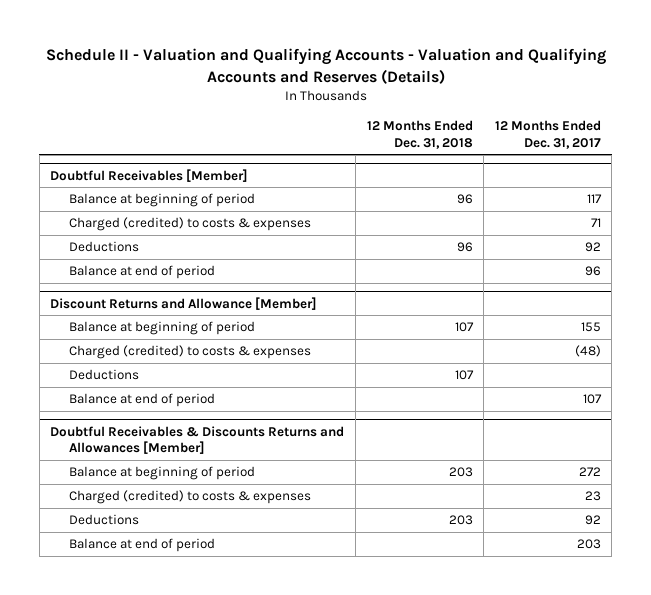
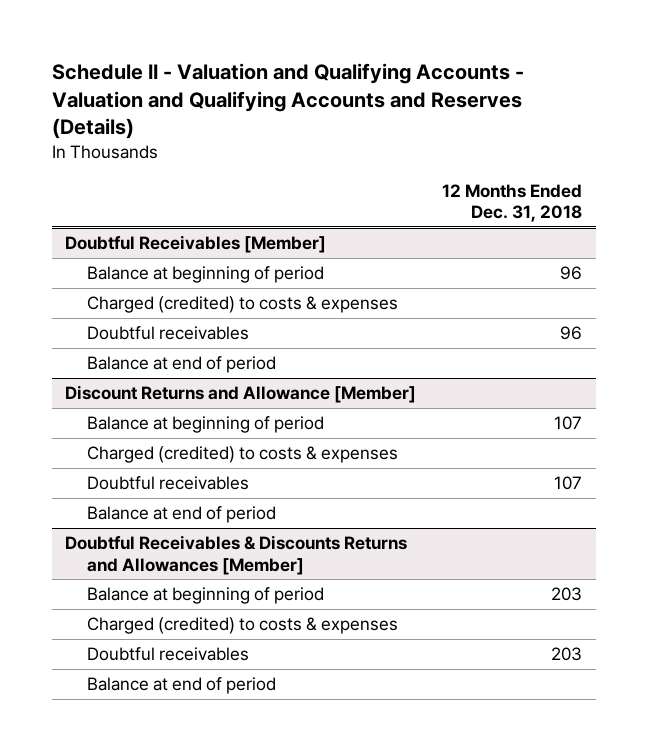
- | 12 Months Ended Dec. 31, 2018 | 12 Months Ended Dec. 31, 2017
+ | 12 Months Ended Dec. 31, 2018
@ Doubtful Receivables [Member]
- Deductions | 96 | 92
+ Doubtful receivables | 96
@ Discount Returns and Allowance [Member]
- Deductions | 107 |
+ Doubtful receivables | 107
@ Doubtful Receivables & Discounts Returns and Allowances [Member]
- Deductions | 203 | 92
+ Doubtful receivables | 203

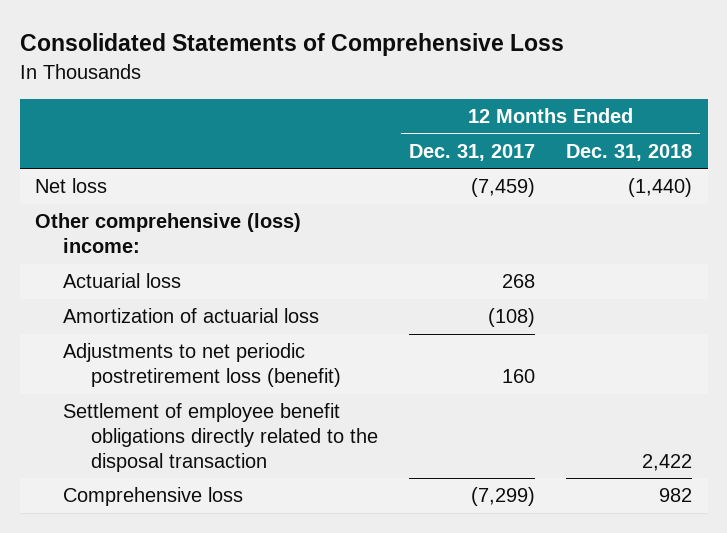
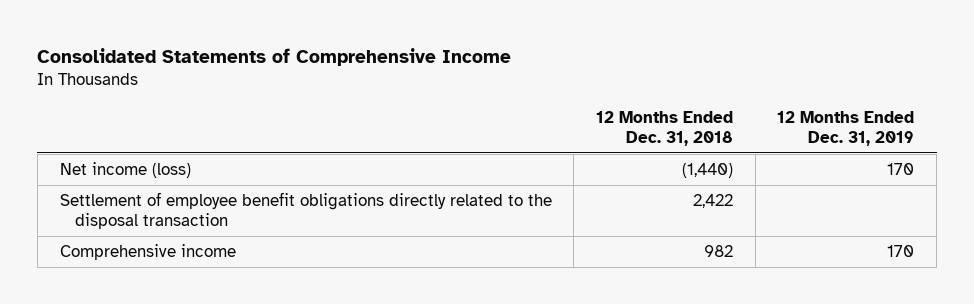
- Consolidated Statements of Comprehensive Loss
+ Consolidated Statements of Comprehensive Income
- | 12 Months Ended Dec. 31, 2017 | 12 Months Ended Dec. 31, 2018
+ | 12 Months Ended Dec. 31, 2018 | 12 Months Ended Dec. 31, 2019
- Net loss | (7,459) | (1,440)
- Other comprehensive (loss) income:
- Actuarial loss | 268 |
- Amortization of actuarial loss | (108) |
- Adjustments to net periodic postretirement loss (benefit) | 160 |
+ Net income (loss) | (1,440) | 170
- Comprehensive loss | (7,299) | 982
+ Comprehensive income | 982 | 170

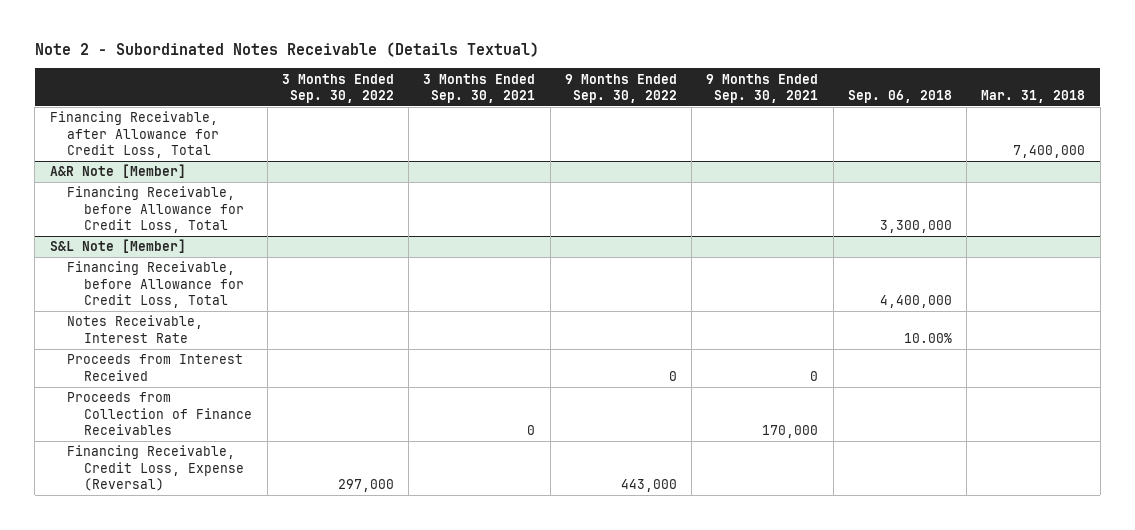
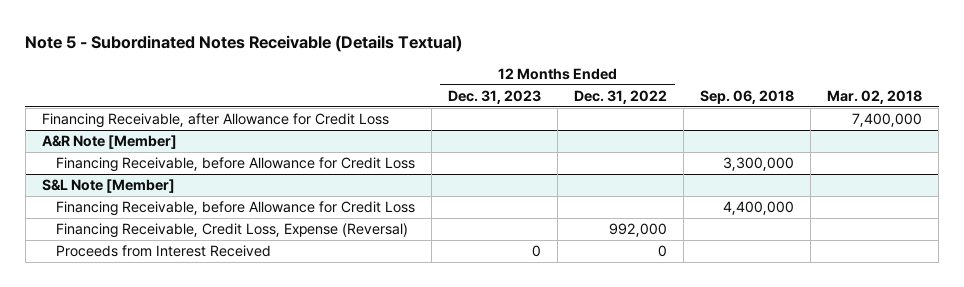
- Note 2 - Subordinated Notes Receivable (Details Textual)
+ Note 5 - Subordinated Notes Receivable (Details Textual)
- | 3 Months Ended Sep. 30, 2022 | 3 Months Ended Sep. 30, 2021 | 9 Months Ended Sep. 30, 2022 | 9 Months Ended Sep. 30, 2021 | Sep. 06, 2018 | Mar. 31, 2018
+ | 12 Months Ended Dec. 31, 2023 | 12 Months Ended Dec. 31, 2022 | Sep. 06, 2018 | Mar. 02, 2018
- Financing Receivable, after Allowance for Credit Loss, Total | | | | | | 7,400,000
+ Financing Receivable, after Allowance for Credit Loss | | | | 7,400,000
@ A&R Note [Member]
- Financing Receivable, before Allowance for Credit Loss, Total | | | | | 3,300,000 |
+ Financing Receivable, before Allowance for Credit Loss | | | 3,300,000 |
@ S&L Note [Member]
- Financing Receivable, before Allowance for Credit Loss, Total | | | | | 4,400,000 |
- Notes Receivable, Interest Rate | | | | | 10.00% |
- Proceeds from Collection of Finance Receivables | | 0 | | 170,000 | |
+ Financing Receivable, before Allowance for Credit Loss | | | 4,400,000 |
moved down: Proceeds from Interest Received | 0 | 0 | |

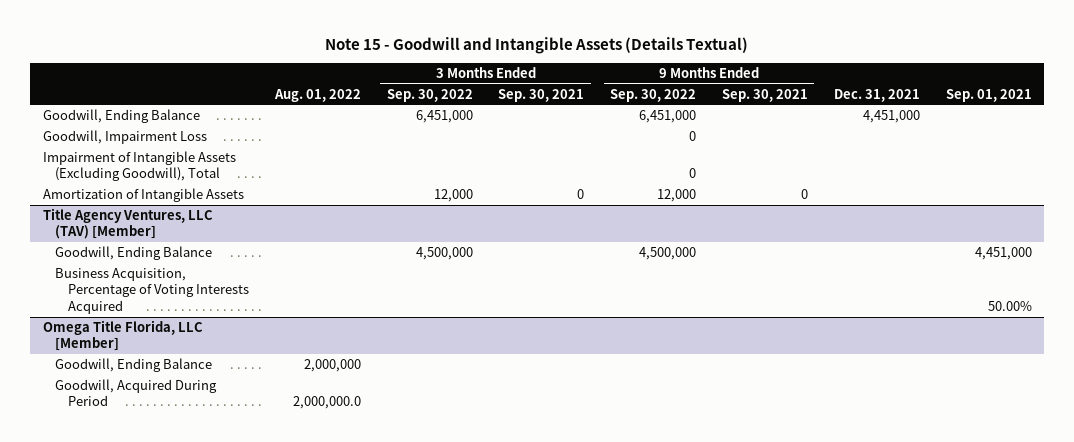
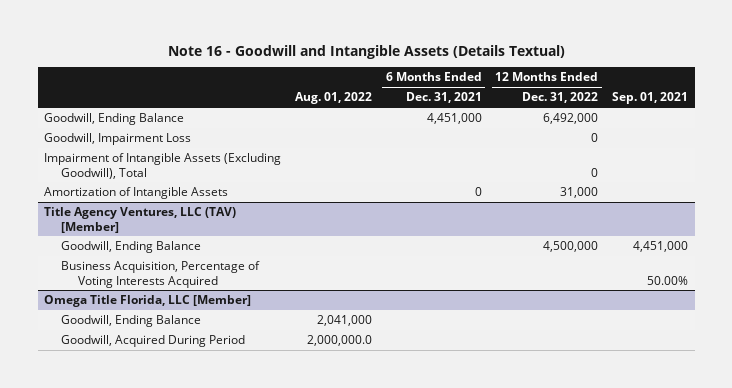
- Note 15 - Goodwill and Intangible Assets (Details Textual)
+ Note 16 - Goodwill and Intangible Assets (Details Textual)
- | Aug. 01, 2022 | 3 Months Ended Sep. 30, 2022 | 3 Months Ended Sep. 30, 2021 | 9 Months Ended Sep. 30, 2022 | 9 Months Ended Sep. 30, 2021 | Dec. 31, 2021 | Sep. 01, 2021
+ | Aug. 01, 2022 | 6 Months Ended Dec. 31, 2021 | 12 Months Ended Dec. 31, 2022 | Sep. 01, 2021
@ Omega Title Florida, LLC [Member]
- Goodwill, Ending Balance | 2,000,000 | | | | | |
+ Goodwill, Ending Balance | 2,041,000 | | |

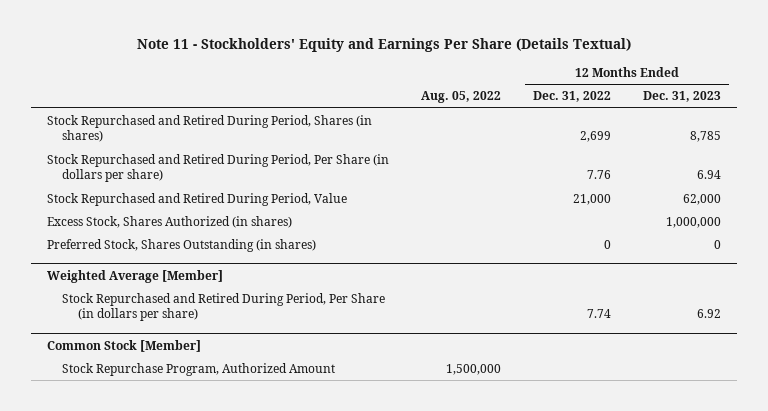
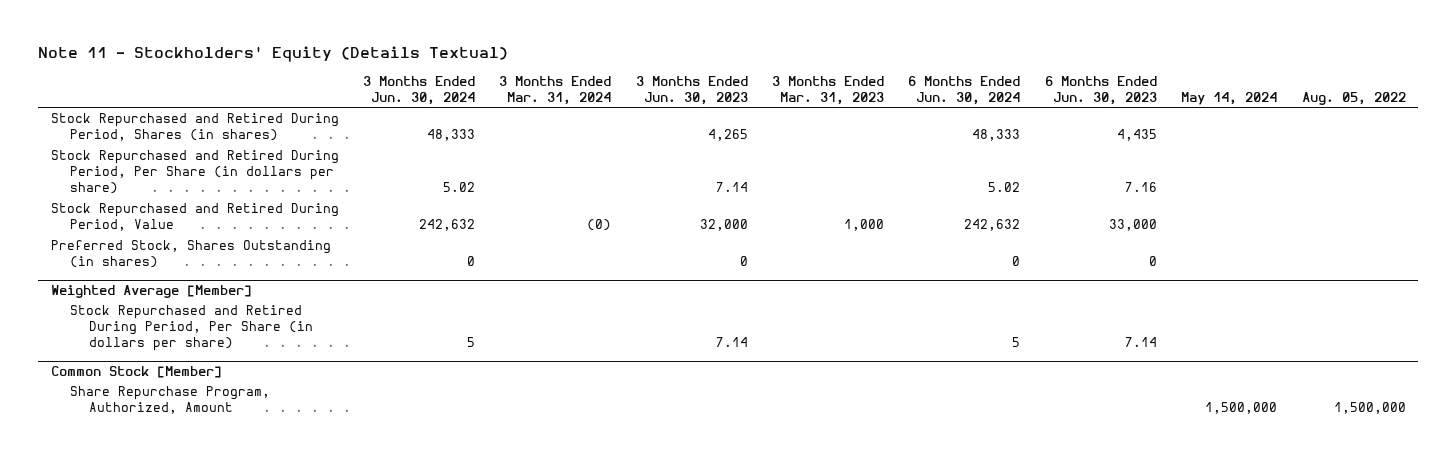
- Note 11 - Stockholders' Equity and Earnings Per Share (Details Textual)
+ Note 11 - Stockholders' Equity (Details Textual)
- | Aug. 05, 2022 | 12 Months Ended Dec. 31, 2022 | 12 Months Ended Dec. 31, 2023
+ | 3 Months Ended Jun. 30, 2024 | 3 Months Ended Mar. 31, 2024 | 3 Months Ended Jun. 30, 2023 | 3 Months Ended Mar. 31, 2023 | 6 Months Ended Jun. 30, 2024 | 6 Months Ended Jun. 30, 2023 | May 14, 2024 | Aug. 05, 2022
- Excess Stock, Shares Authorized (in shares) | | | 1,000,000
@ Common Stock [Member]
- Stock Repurchase Program, Authorized Amount | 1,500,000 | |
+ Share Repurchase Program, Authorized, Amount | | | | | | | 1,500,000 | 1,500,000

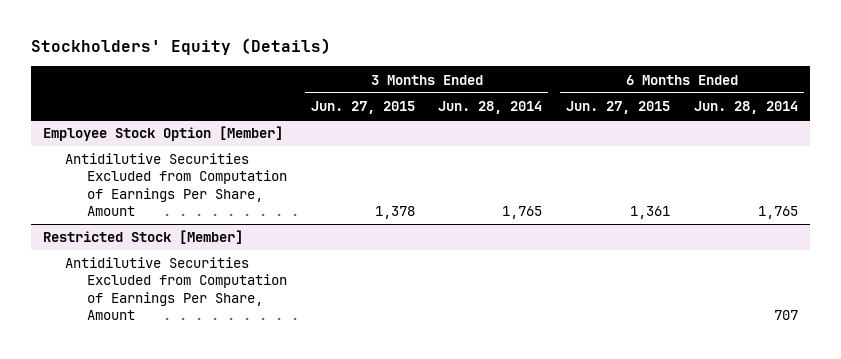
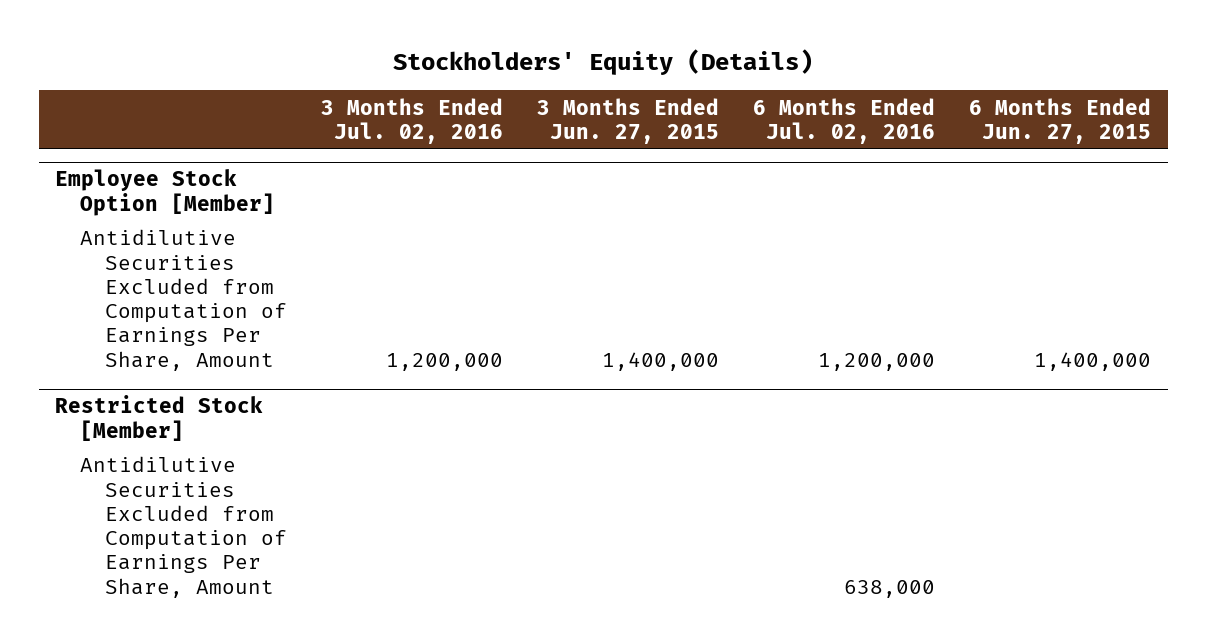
- | 3 Months Ended Jun. 27, 2015 | 3 Months Ended Jun. 28, 2014 | 6 Months Ended Jun. 27, 2015 | 6 Months Ended Jun. 28, 2014
+ | 3 Months Ended Jul. 02, 2016 | 3 Months Ended Jun. 27, 2015 | 6 Months Ended Jul. 02, 2016 | 6 Months Ended Jun. 27, 2015
@ Employee Stock Option [Member]
- Antidilutive Securities Excluded from Computation of Earnings Per Share, Amount | 1,378 | 1,765 | 1,361 | 1,765
+ Antidilutive Securities Excluded from Computation of Earnings Per Share, Amount | 1,200,000 | 1,400,000 | 1,200,000 | 1,400,000

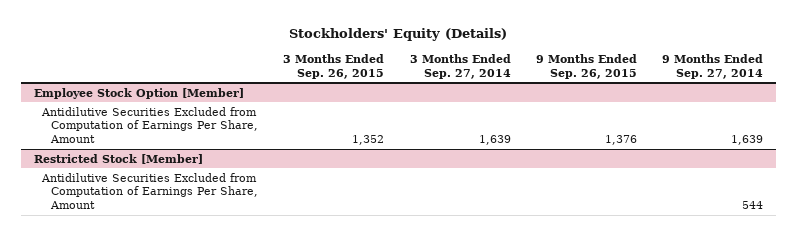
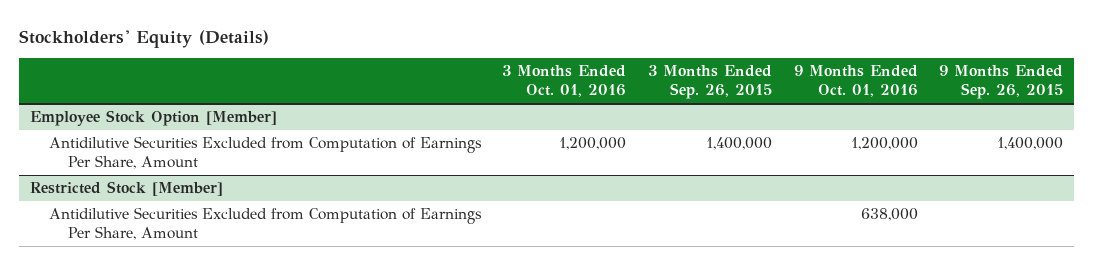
- | 3 Months Ended Sep. 26, 2015 | 3 Months Ended Sep. 27, 2014 | 9 Months Ended Sep. 26, 2015 | 9 Months Ended Sep. 27, 2014
+ | 3 Months Ended Oct. 01, 2016 | 3 Months Ended Sep. 26, 2015 | 9 Months Ended Oct. 01, 2016 | 9 Months Ended Sep. 26, 2015
@ Employee Stock Option [Member]
- Antidilutive Securities Excluded from Computation of Earnings Per Share, Amount | 1,352 | 1,639 | 1,376 | 1,639
+ Antidilutive Securities Excluded from Computation of Earnings Per Share, Amount | 1,200,000 | 1,400,000 | 1,200,000 | 1,400,000

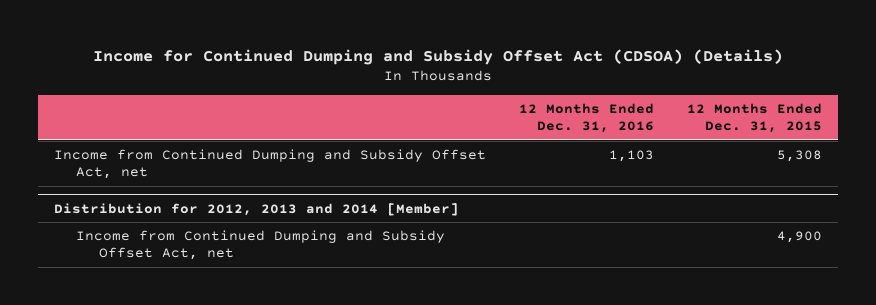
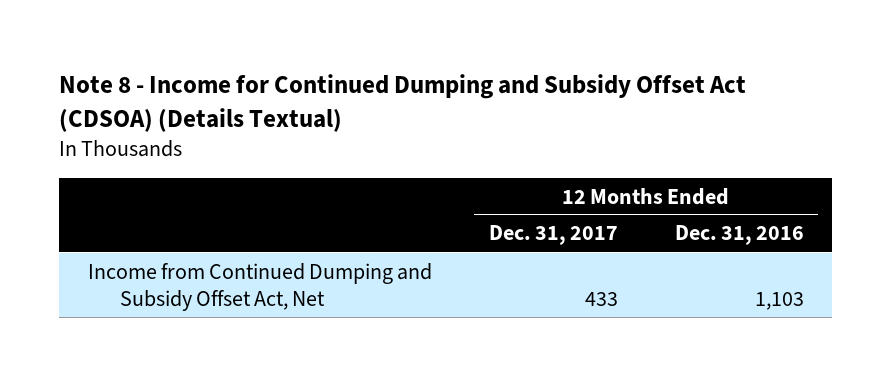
- Income for Continued Dumping and Subsidy Offset Act (CDSOA) (Details)
+ Note 8 - Income for Continued Dumping and Subsidy Offset Act (CDSOA) (Details Textual)
- | 12 Months Ended Dec. 31, 2016 | 12 Months Ended Dec. 31, 2015
+ | 12 Months Ended Dec. 31, 2017 | 12 Months Ended Dec. 31, 2016
- Income from Continued Dumping and Subsidy Offset Act, net | 1,103 | 5,308
- Distribution for 2012, 2013 and 2014 [Member]
- Income from Continued Dumping and Subsidy Offset Act, net | | 4,900
+ Income from Continued Dumping and Subsidy Offset Act, Net | 433 | 1,103

